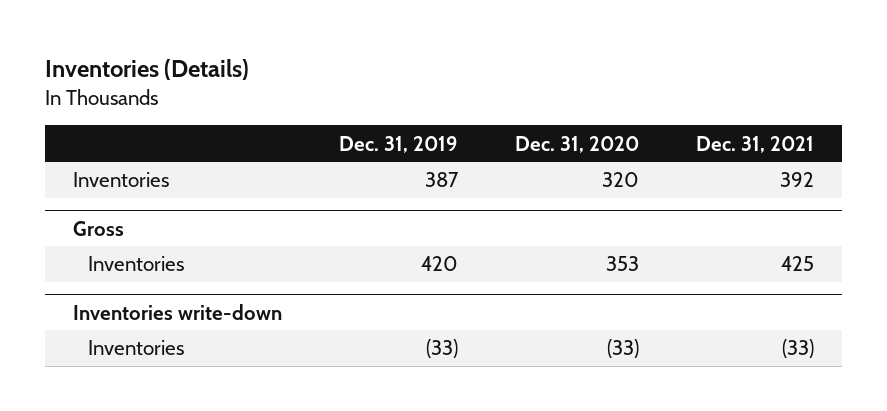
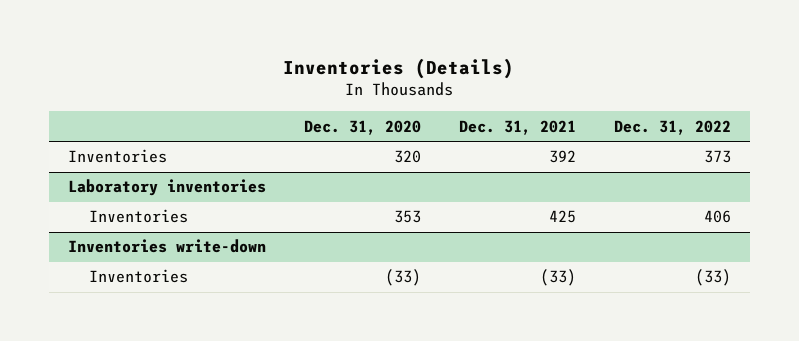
- | Dec. 31, 2019 | Dec. 31, 2020 | Dec. 31, 2021
+ | Dec. 31, 2020 | Dec. 31, 2021 | Dec. 31, 2022
- Gross
+ Laboratory inventories

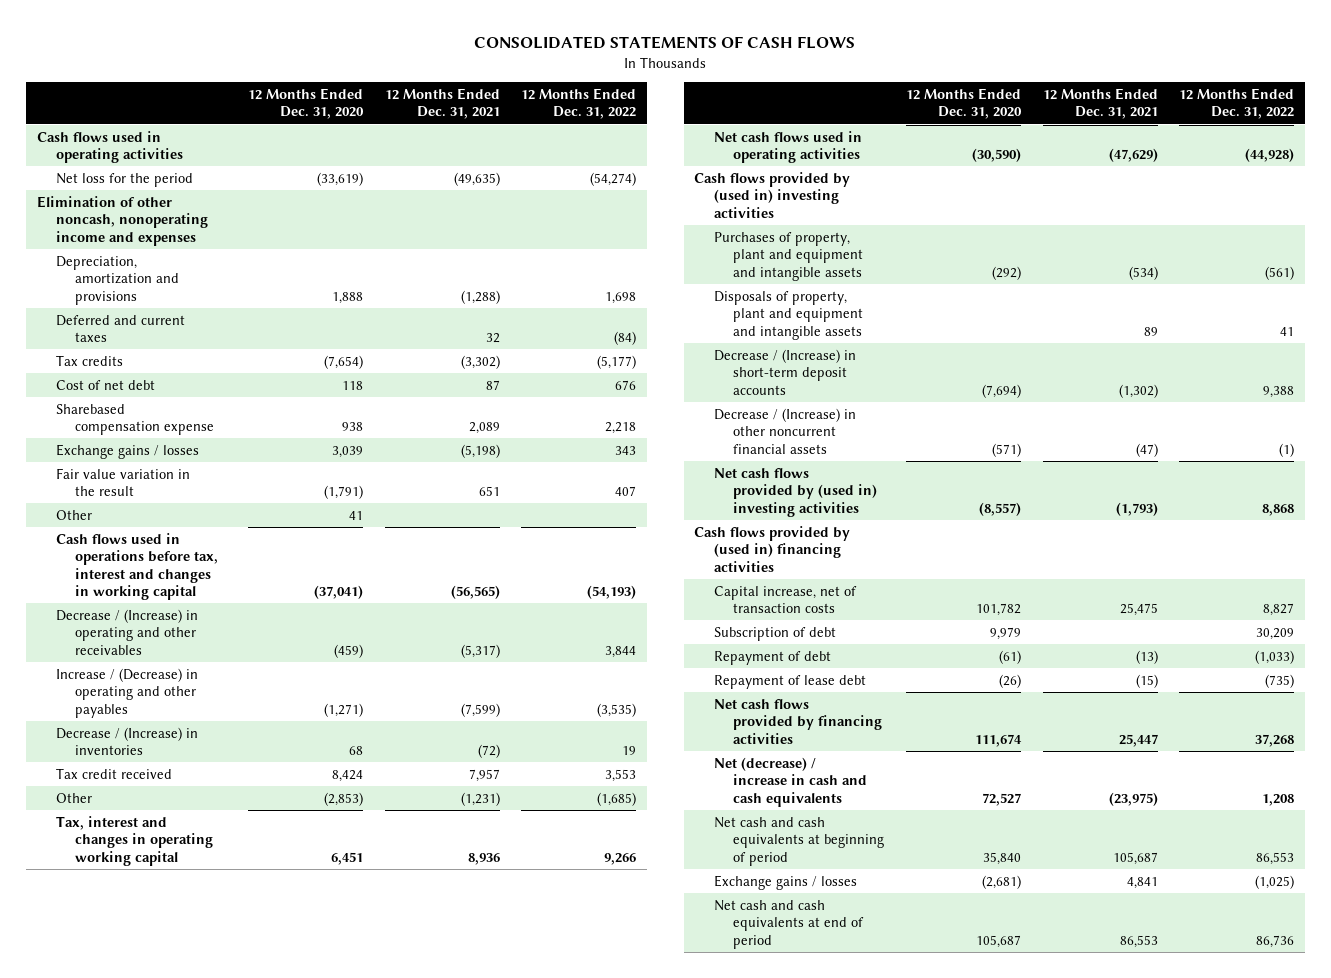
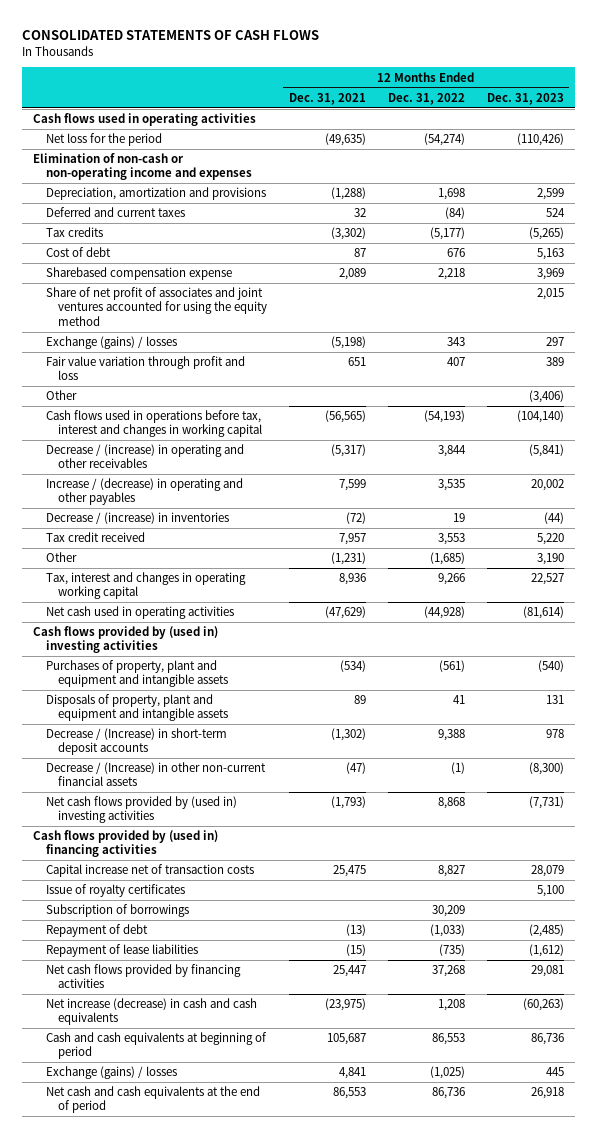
- | 12 Months Ended Dec. 31, 2020 | 12 Months Ended Dec. 31, 2021 | 12 Months Ended Dec. 31, 2022
+ | 12 Months Ended Dec. 31, 2021 | 12 Months Ended Dec. 31, 2022 | 12 Months Ended Dec. 31, 2023
- Elimination of other noncash, nonoperating income and expenses
+ Elimination of non-cash or non-operating income and expenses
- Cost of net debt | 118 | 87 | 676
+ Cost of debt | 87 | 676 | 5,163
- Exchange gains / losses | 3,039 | (5,198) | 343
- Fair value variation in the result | (1,791) | 651 | 407
+ Share of net profit of associates and joint ventures accounted for using the equity method | | | 2,015
+ Exchange (gains) / losses | (5,198) | 343 | 297
+ Fair value variation through profit and loss | 651 | 407 | 389
- Decrease / (Increase) in operating and other receivables | (459) | (5,317) | 3,844
- Increase / (Decrease) in operating and other payables | (1,271) | (7,599) | (3,535)
- Decrease / (Increase) in inventories | 68 | (72) | 19
+ Decrease / (increase) in operating and other receivables | (5,317) | 3,844 | (5,841)
+ Increase / (decrease) in operating and other payables | 7,599 | 3,535 | 20,002
+ Decrease / (increase) in inventories | (72) | 19 | (44)
- Net cash flows used in operating activities | (30,590) | (47,629) | (44,928)
+ Net cash used in operating activities | (47,629) | (44,928) | (81,614)
- Decrease / (Increase) in other noncurrent financial assets | (571) | (47) | (1)
+ Decrease / (Increase) in other non-current financial assets | (47) | (1) | (8,300)
- Capital increase, net of transaction costs | 101,782 | 25,475 | 8,827
- Subscription of debt | 9,979 | | 30,209
+ Capital increase net of transaction costs | 25,475 | 8,827 | 28,079
+ Issue of royalty certificates | | | 5,100
+ Subscription of borrowings | | 30,209 |
- Repayment of lease debt | (26) | (15) | (735)
+ Repayment of lease liabilities | (15) | (735) | (1,612)
- Net (decrease) / increase in cash and cash equivalents | 72,527 | (23,975) | 1,208
- Net cash and cash equivalents at beginning of period | 35,840 | 105,687 | 86,553
- Exchange gains / losses | (2,681) | 4,841 | (1,025)
- Net cash and cash equivalents at end of period | 105,687 | 86,553 | 86,736
+ Net increase (decrease) in cash and cash equivalents | (23,975) | 1,208 | (60,263)
+ Cash and cash equivalents at beginning of period | 105,687 | 86,553 | 86,736
+ Exchange (gains) / losses | 4,841 | (1,025) | 445
+ Net cash and cash equivalents at the end of period | 86,553 | 86,736 | 26,918

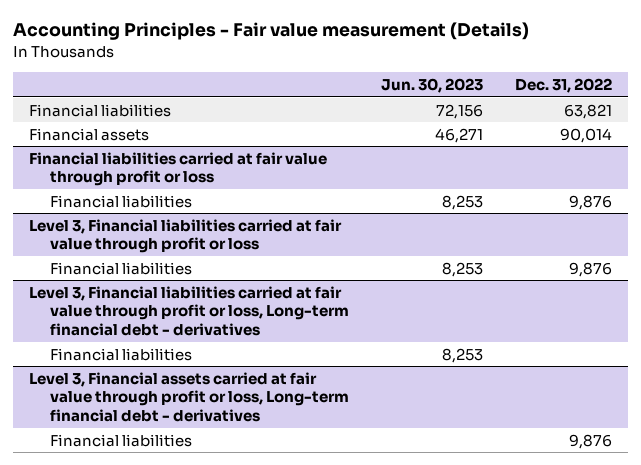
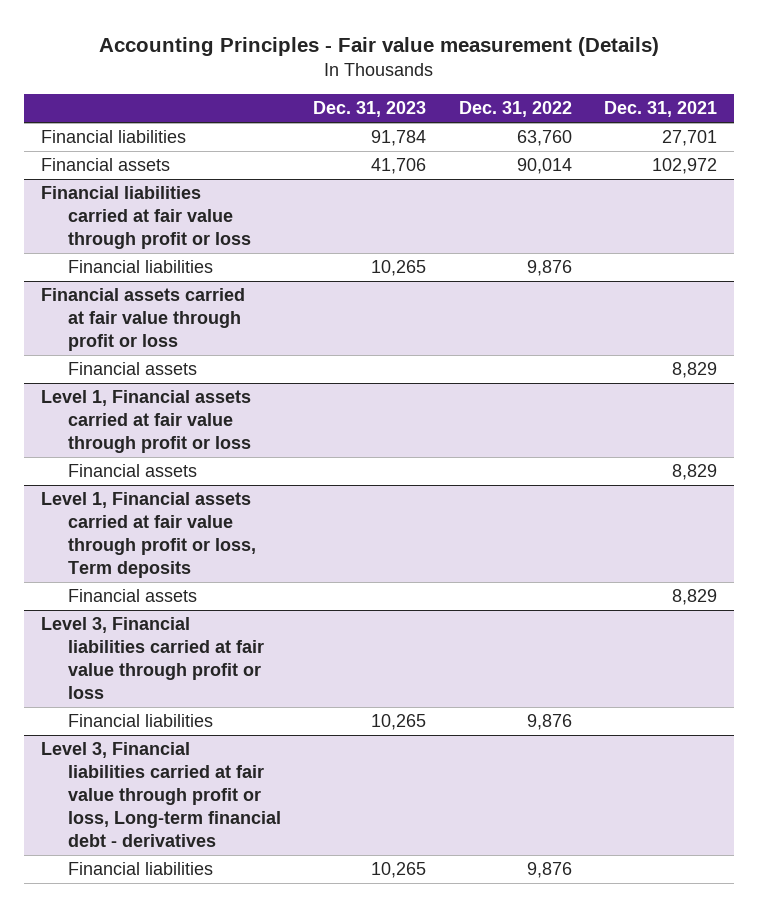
- | Jun. 30, 2023 | Dec. 31, 2022
+ | Dec. 31, 2023 | Dec. 31, 2022 | Dec. 31, 2021
- Financial liabilities | 72,156 | 63,821
+ Financial liabilities | 91,784 | 63,760 | 27,701
+ Financial assets carried at fair value through profit or loss
+ Financial assets | | | 8,829
+ Level 1, Financial assets carried at fair value through profit or loss
+ Financial assets | | | 8,829
+ Level 1, Financial assets carried at fair value through profit or loss, Term deposits
+ Financial assets | | | 8,829
@ Level 3, Financial liabilities carried at fair value through profit or loss, Long-term financial debt - derivatives
- Financial liabilities | 8,253 |
- Level 3, Financial assets carried at fair value through profit or loss, Long-term financial debt - derivatives

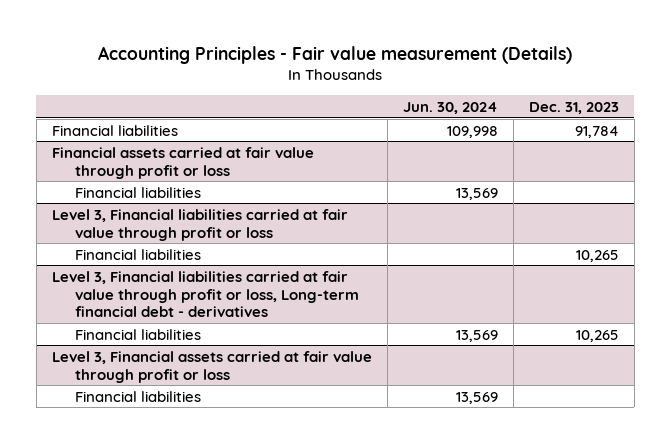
- | Dec. 31, 2023 | Dec. 31, 2022 | Dec. 31, 2021
+ | Jun. 30, 2024 | Dec. 31, 2023
- Financial assets | 41,706 | 90,014 | 102,972
- Financial liabilities carried at fair value through profit or loss
- Financial liabilities | 10,265 | 9,876 |
@ Financial assets carried at fair value through profit or loss
- Financial assets | | | 8,829
- Level 1, Financial assets carried at fair value through profit or loss
- Financial assets | | | 8,829
- Level 1, Financial assets carried at fair value through profit or loss, Term deposits
- Financial assets | | | 8,829
@ Financial assets carried at fair value through profit or loss
+ Financial liabilities | 13,569 |
+ Level 3, Financial assets carried at fair value through profit or loss
+ Financial liabilities | 13,569 |

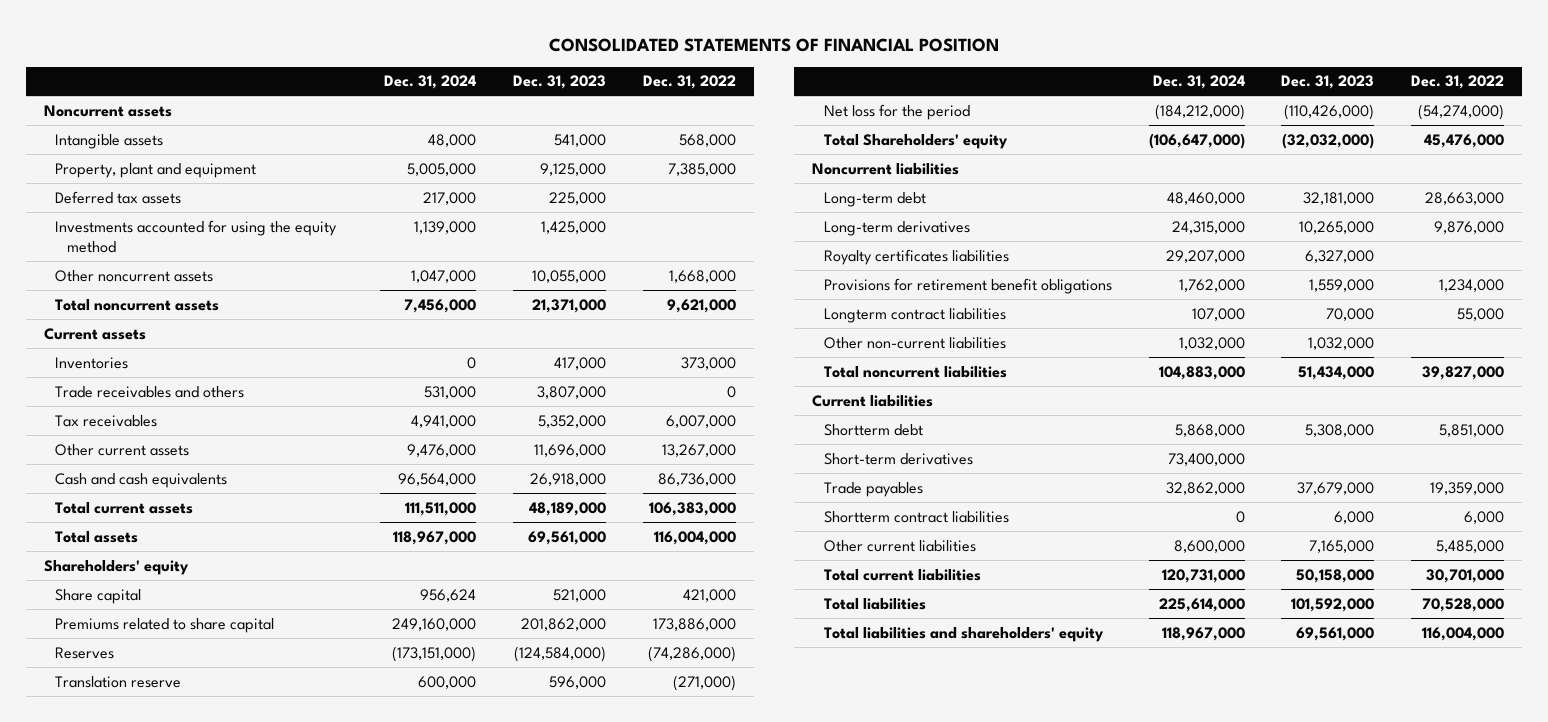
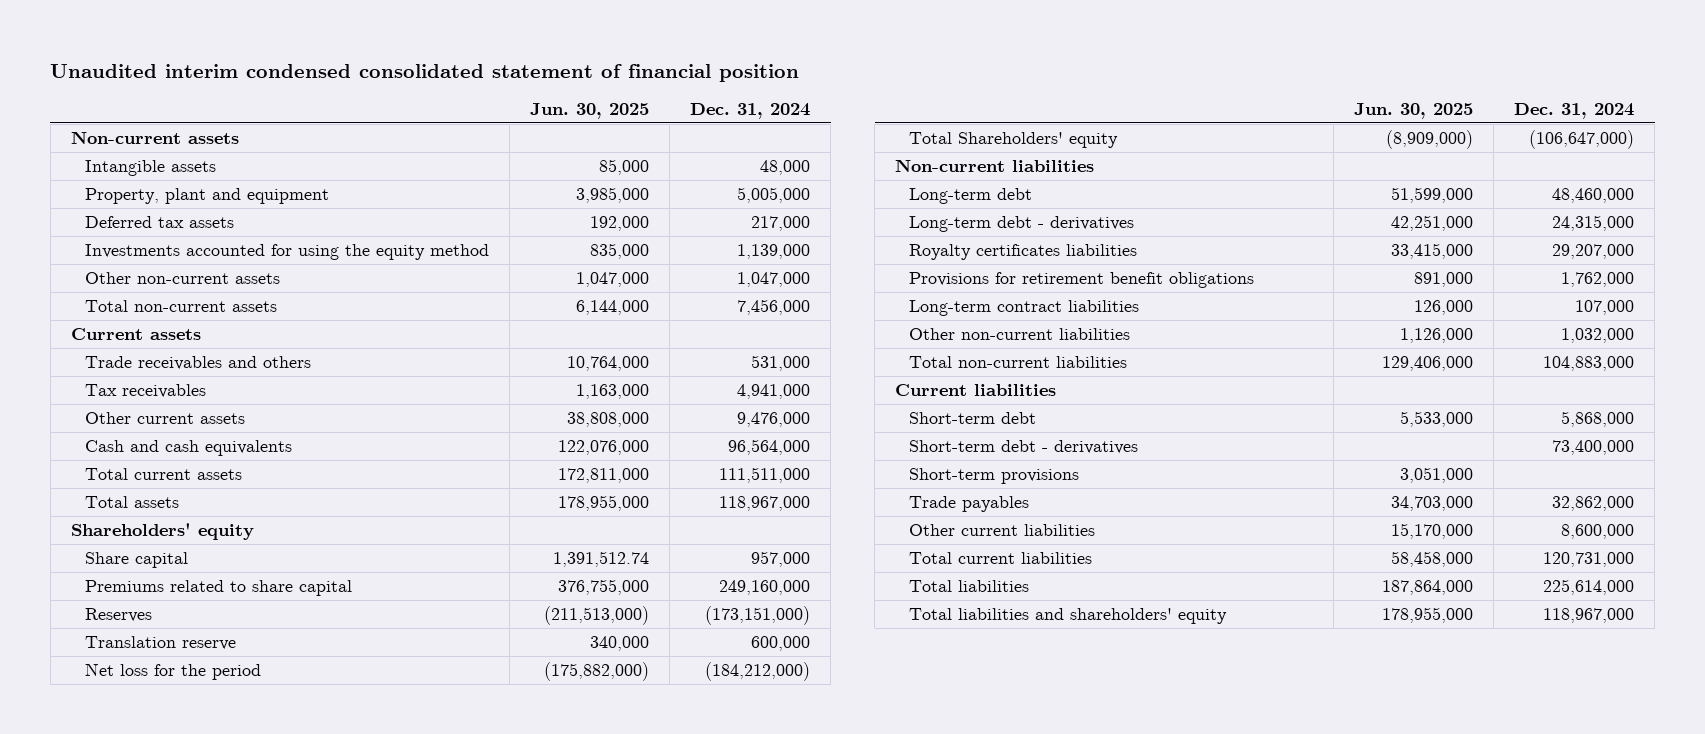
- CONSOLIDATED STATEMENTS OF FINANCIAL POSITION
+ Unaudited interim condensed consolidated statement of financial position
- | Dec. 31, 2024 | Dec. 31, 2023 | Dec. 31, 2022
+ | Jun. 30, 2025 | Dec. 31, 2024
- Noncurrent assets
+ Non-current assets
- Other noncurrent assets | 1,047,000 | 10,055,000 | 1,668,000
- Total noncurrent assets | 7,456,000 | 21,371,000 | 9,621,000
+ Other non-current assets | 1,047,000 | 1,047,000
+ Total non-current assets | 6,144,000 | 7,456,000
- Inventories | 0 | 417,000 | 373,000
- Share capital | 956,624 | 521,000 | 421,000
+ Share capital | 1,391,512.74 | 957,000
- Noncurrent liabilities
+ Non-current liabilities
- Long-term derivatives | 24,315,000 | 10,265,000 | 9,876,000
+ Long-term debt - derivatives | 42,251,000 | 24,315,000
- Longterm contract liabilities | 107,000 | 70,000 | 55,000
+ Long-term contract liabilities | 126,000 | 107,000
- Total noncurrent liabilities | 104,883,000 | 51,434,000 | 39,827,000
+ Total non-current liabilities | 129,406,000 | 104,883,000
- Shortterm debt | 5,868,000 | 5,308,000 | 5,851,000
- Short-term derivatives | 73,400,000 | |
+ Short-term debt | 5,533,000 | 5,868,000
+ Short-term debt - derivatives | | 73,400,000
+ Short-term provisions | 3,051,000 |
- Shortterm contract liabilities | 0 | 6,000 | 6,000

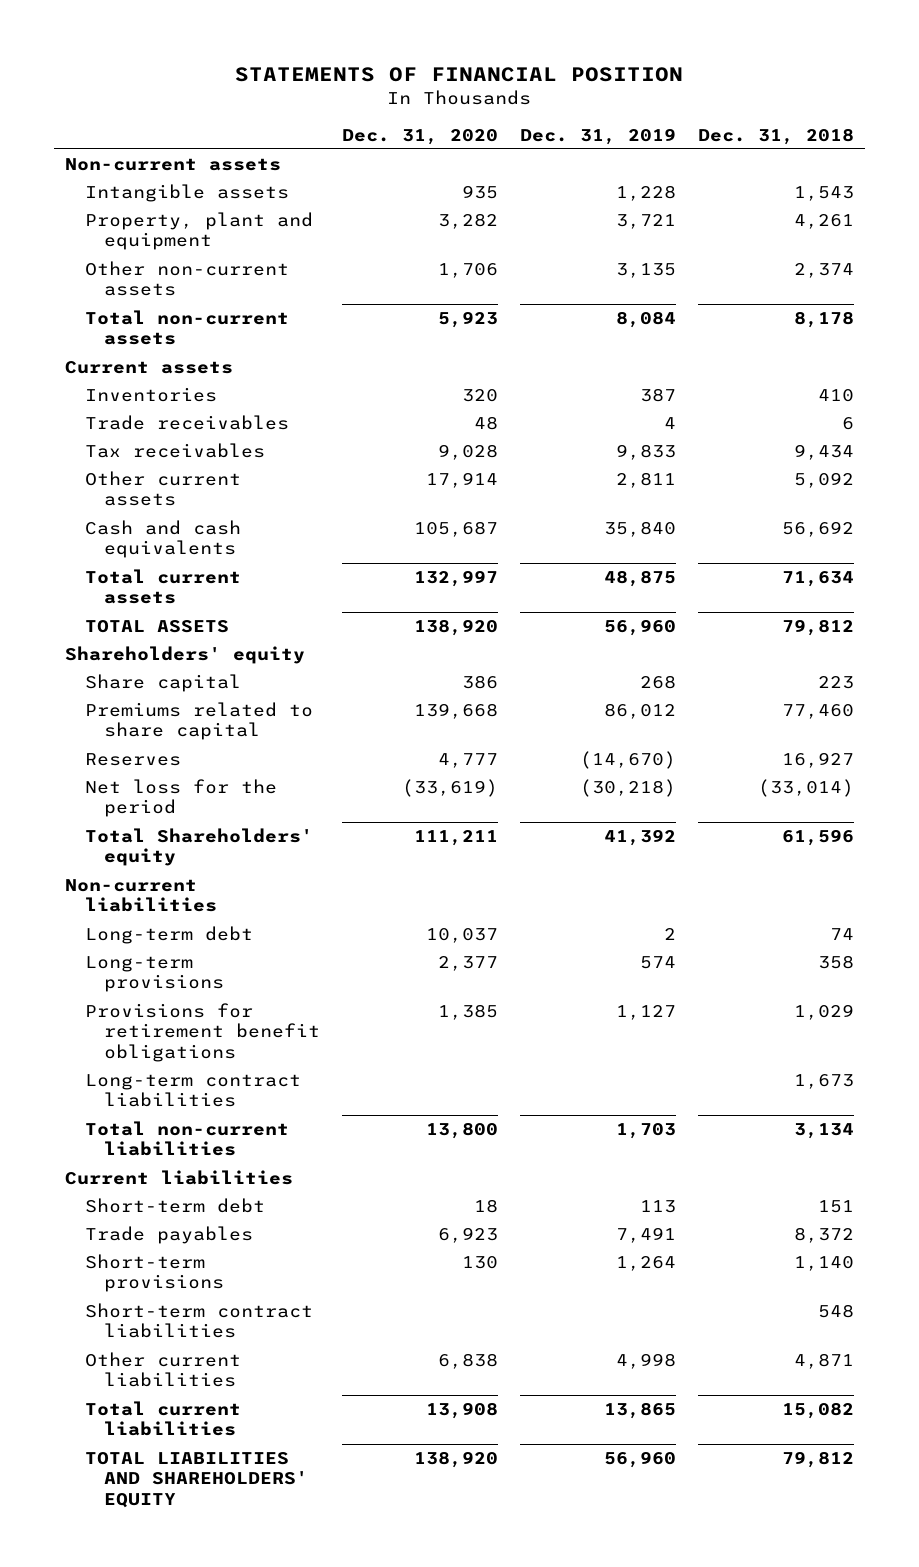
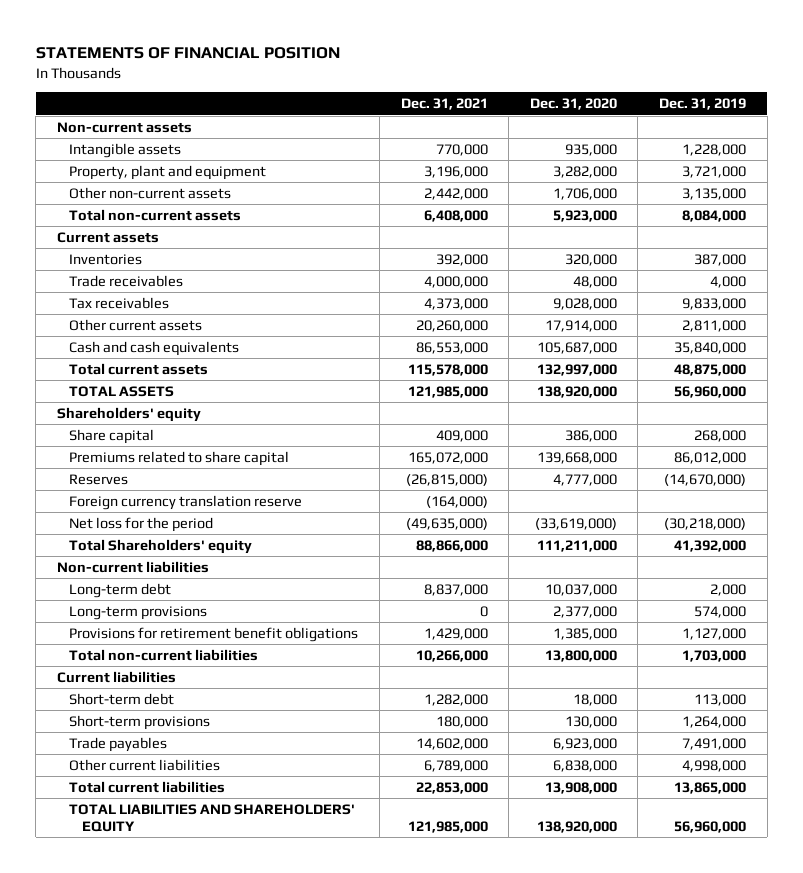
- | Dec. 31, 2020 | Dec. 31, 2019 | Dec. 31, 2018
+ | Dec. 31, 2021 | Dec. 31, 2020 | Dec. 31, 2019
- Intangible assets | 935 | 1,228 | 1,543
- Property, plant and equipment | 3,282 | 3,721 | 4,261
- Other non-current assets | 1,706 | 3,135 | 2,374
- Total non-current assets | 5,923 | 8,084 | 8,178
+ Intangible assets | 770,000 | 935,000 | 1,228,000
+ Property, plant and equipment | 3,196,000 | 3,282,000 | 3,721,000
+ Other non-current assets | 2,442,000 | 1,706,000 | 3,135,000
+ Total non-current assets | 6,408,000 | 5,923,000 | 8,084,000
- Inventories | 320 | 387 | 410
- Trade receivables | 48 | 4 | 6
- Tax receivables | 9,028 | 9,833 | 9,434
- Other current assets | 17,914 | 2,811 | 5,092
- Cash and cash equivalents | 105,687 | 35,840 | 56,692
- Total current assets | 132,997 | 48,875 | 71,634
- TOTAL ASSETS | 138,920 | 56,960 | 79,812
+ Inventories | 392,000 | 320,000 | 387,000
+ Trade receivables | 4,000,000 | 48,000 | 4,000
+ Tax receivables | 4,373,000 | 9,028,000 | 9,833,000
+ Other current assets | 20,260,000 | 17,914,000 | 2,811,000
+ Cash and cash equivalents | 86,553,000 | 105,687,000 | 35,840,000
+ Total current assets | 115,578,000 | 132,997,000 | 48,875,000
+ TOTAL ASSETS | 121,985,000 | 138,920,000 | 56,960,000
- Share capital | 386 | 268 | 223
- Premiums related to share capital | 139,668 | 86,012 | 77,460
- Reserves | 4,777 | (14,670) | 16,927
- Net loss for the period | (33,619) | (30,218) | (33,014)
- Total Shareholders' equity | 111,211 | 41,392 | 61,596
+ Share capital | 409,000 | 386,000 | 268,000
+ Premiums related to share capital | 165,072,000 | 139,668,000 | 86,012,000
+ Reserves | (26,815,000) | 4,777,000 | (14,670,000)
+ Foreign currency translation reserve | (164,000) | |
+ Net loss for the period | (49,635,000) | (33,619,000) | (30,218,000)
+ Total Shareholders' equity | 88,866,000 | 111,211,000 | 41,392,000
- Long-term debt | 10,037 | 2 | 74
- Long-term provisions | 2,377 | 574 | 358
- Provisions for retirement benefit obligations | 1,385 | 1,127 | 1,029
- Long-term contract liabilities | | | 1,673
- Total non-current liabilities | 13,800 | 1,703 | 3,134
+ Long-term debt | 8,837,000 | 10,037,000 | 2,000
+ Long-term provisions | 0 | 2,377,000 | 574,000
+ Provisions for retirement benefit obligations | 1,429,000 | 1,385,000 | 1,127,000
+ Total non-current liabilities | 10,266,000 | 13,800,000 | 1,703,000
- Short-term debt | 18 | 113 | 151
- Trade payables | 6,923 | 7,491 | 8,372
- Short-term provisions | 130 | 1,264 | 1,140
- Short-term contract liabilities | | | 548
- Other current liabilities | 6,838 | 4,998 | 4,871
- Total current liabilities | 13,908 | 13,865 | 15,082
- TOTAL LIABILITIES AND SHAREHOLDERS' EQUITY | 138,920 | 56,960 | 79,812
+ Short-term debt | 1,282,000 | 18,000 | 113,000
+ Short-term provisions | 180,000 | 130,000 | 1,264,000
+ Trade payables | 14,602,000 | 6,923,000 | 7,491,000
+ Other current liabilities | 6,789,000 | 6,838,000 | 4,998,000
+ Total current liabilities | 22,853,000 | 13,908,000 | 13,865,000
+ TOTAL LIABILITIES AND SHAREHOLDERS' EQUITY | 121,985,000 | 138,920,000 | 56,960,000

